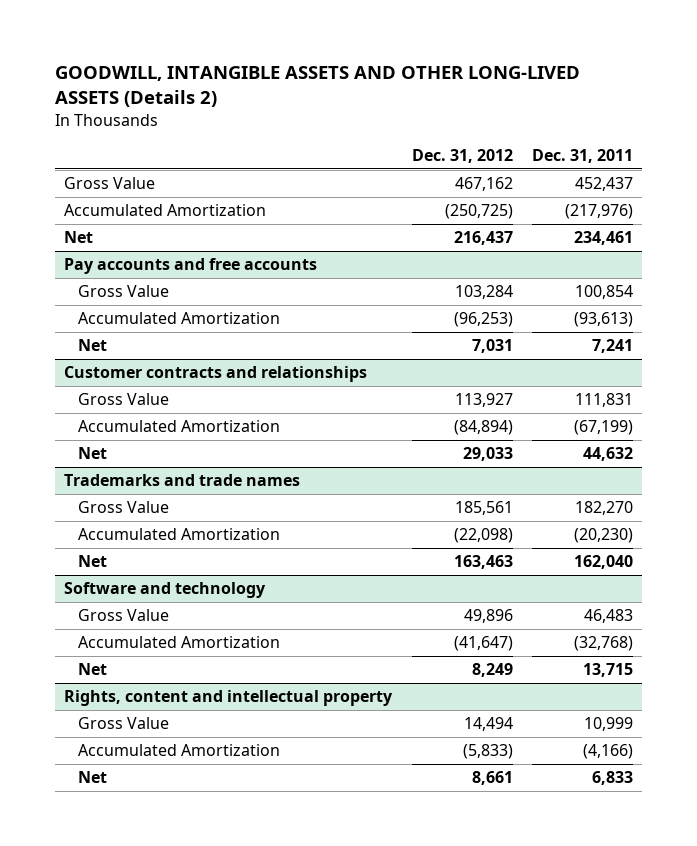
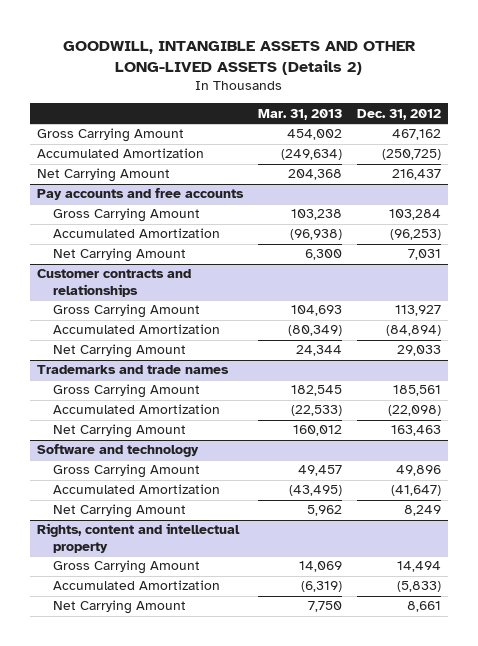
- | Dec. 31, 2012 | Dec. 31, 2011
+ | Mar. 31, 2013 | Dec. 31, 2012
- Gross Value | 467,162 | 452,437
+ Gross Carrying Amount | 454,002 | 467,162
- Net | 216,437 | 234,461
+ Net Carrying Amount | 204,368 | 216,437
@ Pay accounts and free accounts
- Gross Value | 103,284 | 100,854
+ Gross Carrying Amount | 103,238 | 103,284
- Net | 7,031 | 7,241
+ Net Carrying Amount | 6,300 | 7,031
@ Customer contracts and relationships
- Gross Value | 113,927 | 111,831
+ Gross Carrying Amount | 104,693 | 113,927
- Net | 29,033 | 44,632
+ Net Carrying Amount | 24,344 | 29,033
@ Trademarks and trade names
- Gross Value | 185,561 | 182,270
+ Gross Carrying Amount | 182,545 | 185,561
- Net | 163,463 | 162,040
+ Net Carrying Amount | 160,012 | 163,463
@ Software and technology
- Gross Value | 49,896 | 46,483
+ Gross Carrying Amount | 49,457 | 49,896
- Net | 8,249 | 13,715
+ Net Carrying Amount | 5,962 | 8,249
@ Rights, content and intellectual property
- Gross Value | 14,494 | 10,999
+ Gross Carrying Amount | 14,069 | 14,494
- Net | 8,661 | 6,833
+ Net Carrying Amount | 7,750 | 8,661

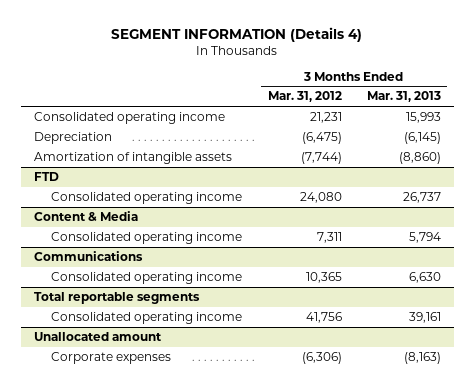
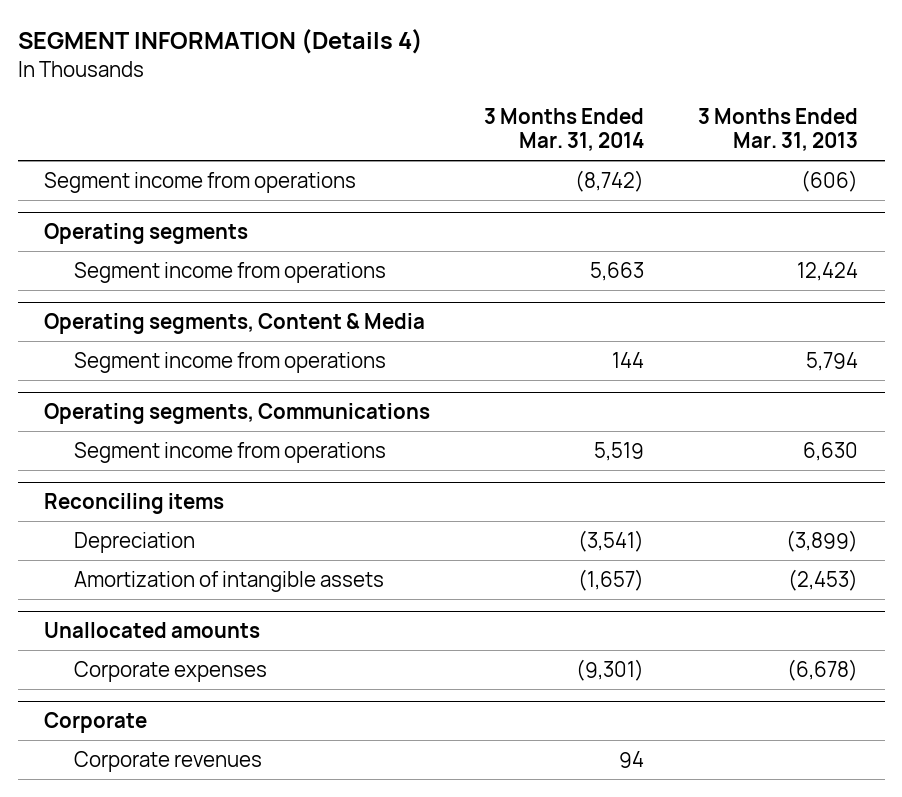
- | 3 Months Ended Mar. 31, 2012 | 3 Months Ended Mar. 31, 2013
+ | 3 Months Ended Mar. 31, 2014 | 3 Months Ended Mar. 31, 2013
- Consolidated operating income | 21,231 | 15,993
- Depreciation | (6,475) | (6,145)
- Amortization of intangible assets | (7,744) | (8,860)
- FTD
- Consolidated operating income | 24,080 | 26,737
- Content & Media
- Consolidated operating income | 7,311 | 5,794
- Communications
- Consolidated operating income | 10,365 | 6,630
- Total reportable segments
- Consolidated operating income | 41,756 | 39,161
- Unallocated amount
- Corporate expenses | (6,306) | (8,163)
+ Segment income from operations | (8,742) | (606)
+ Operating segments
+ Segment income from operations | 5,663 | 12,424
+ Operating segments, Content & Media
+ Segment income from operations | 144 | 5,794
+ Operating segments, Communications
+ Segment income from operations | 5,519 | 6,630
+ Reconciling items
+ Depreciation | (3,541) | (3,899)
+ Amortization of intangible assets | (1,657) | (2,453)
+ Unallocated amounts
+ Corporate expenses | (9,301) | (6,678)
+ Corporate
+ Corporate revenues | 94 |

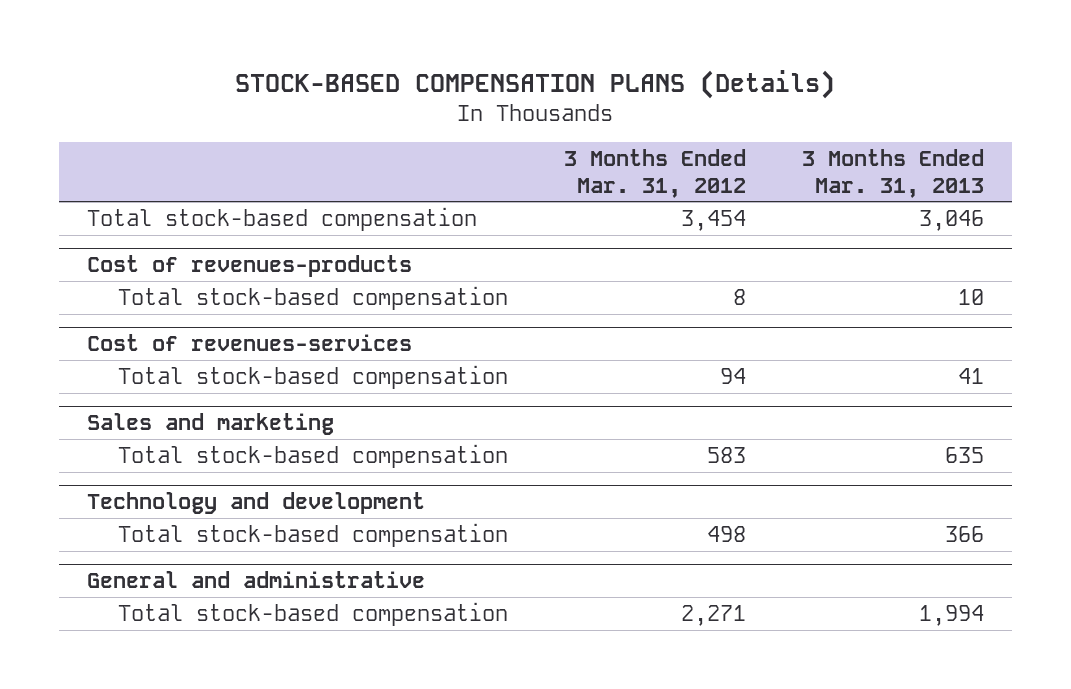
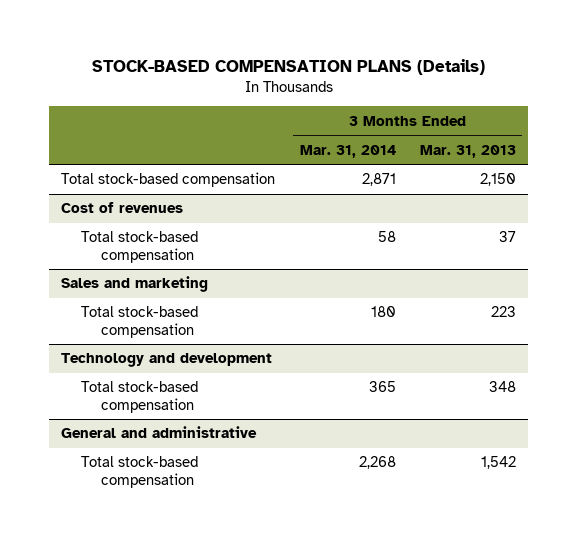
- | 3 Months Ended Mar. 31, 2012 | 3 Months Ended Mar. 31, 2013
+ | 3 Months Ended Mar. 31, 2014 | 3 Months Ended Mar. 31, 2013
- Total stock-based compensation | 3,454 | 3,046
- Cost of revenues-products
- Total stock-based compensation | 8 | 10
- Cost of revenues-services
- Total stock-based compensation | 94 | 41
+ Total stock-based compensation | 2,871 | 2,150
+ Cost of revenues
+ Total stock-based compensation | 58 | 37
@ Sales and marketing
- Total stock-based compensation | 583 | 635
+ Total stock-based compensation | 180 | 223
@ Technology and development
- Total stock-based compensation | 498 | 366
+ Total stock-based compensation | 365 | 348
@ General and administrative
- Total stock-based compensation | 2,271 | 1,994
+ Total stock-based compensation | 2,268 | 1,542

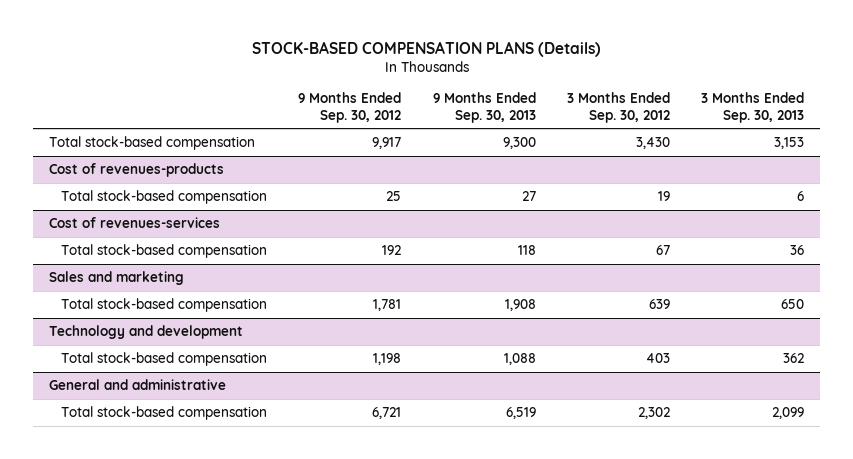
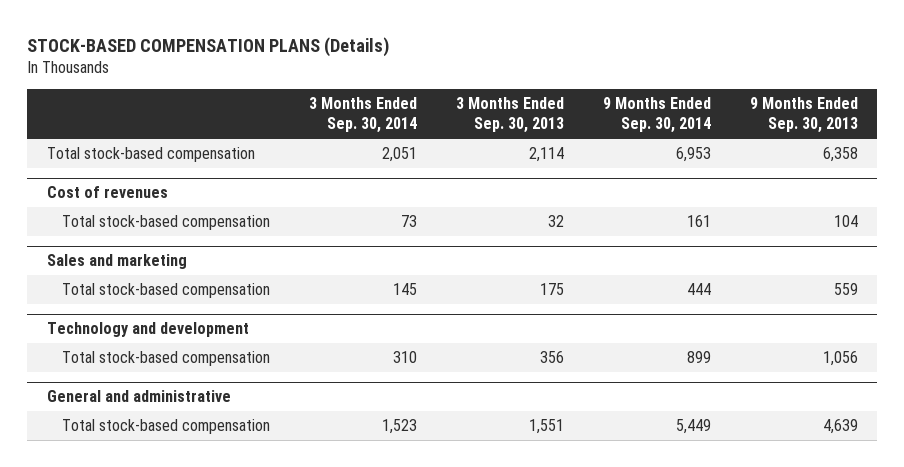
- | 9 Months Ended Sep. 30, 2012 | 9 Months Ended Sep. 30, 2013 | 3 Months Ended Sep. 30, 2012 | 3 Months Ended Sep. 30, 2013
+ | 3 Months Ended Sep. 30, 2014 | 3 Months Ended Sep. 30, 2013 | 9 Months Ended Sep. 30, 2014 | 9 Months Ended Sep. 30, 2013
- Total stock-based compensation | 9,917 | 9,300 | 3,430 | 3,153
- Cost of revenues-products
- Total stock-based compensation | 25 | 27 | 19 | 6
- Cost of revenues-services
- Total stock-based compensation | 192 | 118 | 67 | 36
+ Total stock-based compensation | 2,051 | 2,114 | 6,953 | 6,358
+ Cost of revenues
+ Total stock-based compensation | 73 | 32 | 161 | 104
@ Sales and marketing
- Total stock-based compensation | 1,781 | 1,908 | 639 | 650
+ Total stock-based compensation | 145 | 175 | 444 | 559
@ Technology and development
- Total stock-based compensation | 1,198 | 1,088 | 403 | 362
+ Total stock-based compensation | 310 | 356 | 899 | 1,056
@ General and administrative
- Total stock-based compensation | 6,721 | 6,519 | 2,302 | 2,099
+ Total stock-based compensation | 1,523 | 1,551 | 5,449 | 4,639

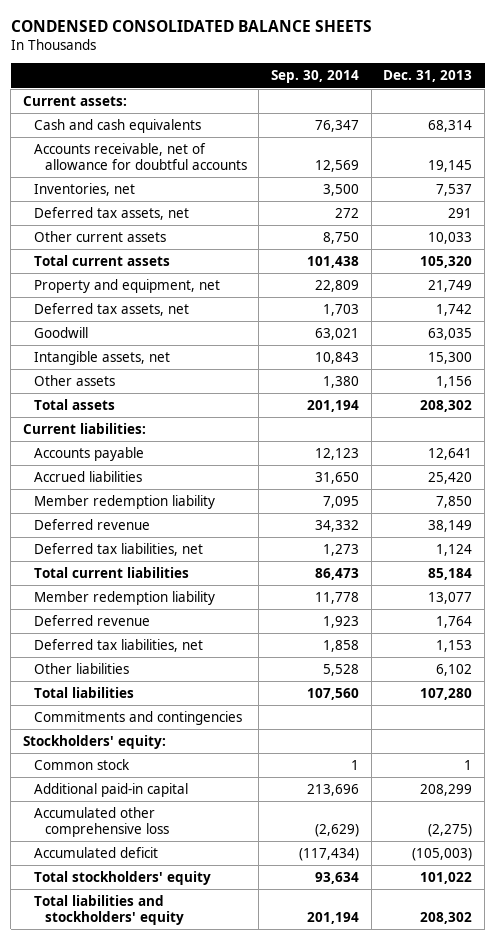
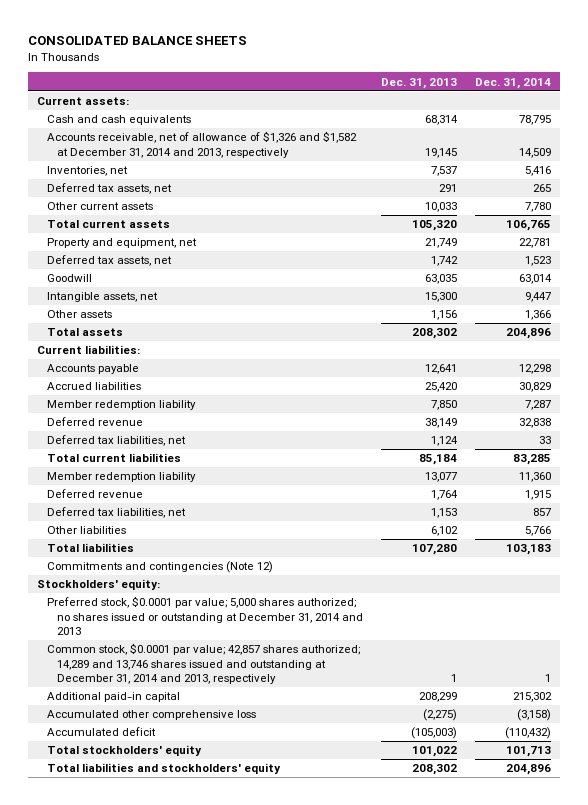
- CONDENSED CONSOLIDATED BALANCE SHEETS
+ CONSOLIDATED BALANCE SHEETS
- | Sep. 30, 2014 | Dec. 31, 2013
+ | Dec. 31, 2013 | Dec. 31, 2014
- Accounts receivable, net of allowance for doubtful accounts | 12,569 | 19,145
+ Accounts receivable, net of allowance of $1,326 and $1,582 at December 31, 2014 and 2013, respectively | 19,145 | 14,509
- Commitments and contingencies
+ Commitments and contingencies (Note 12)
- Common stock | 1 | 1
+ Preferred stock, $0.0001 par value; 5,000 shares authorized; no shares issued or outstanding at December 31, 2014 and 2013
+ Common stock, $0.0001 par value; 42,857 shares authorized; 14,289 and 13,746 shares issued and outstanding at December 31, 2014 and 2013, respectively | 1 | 1

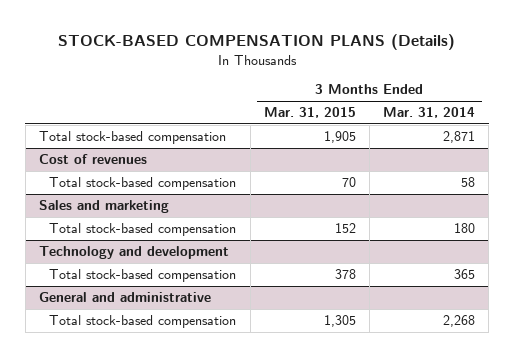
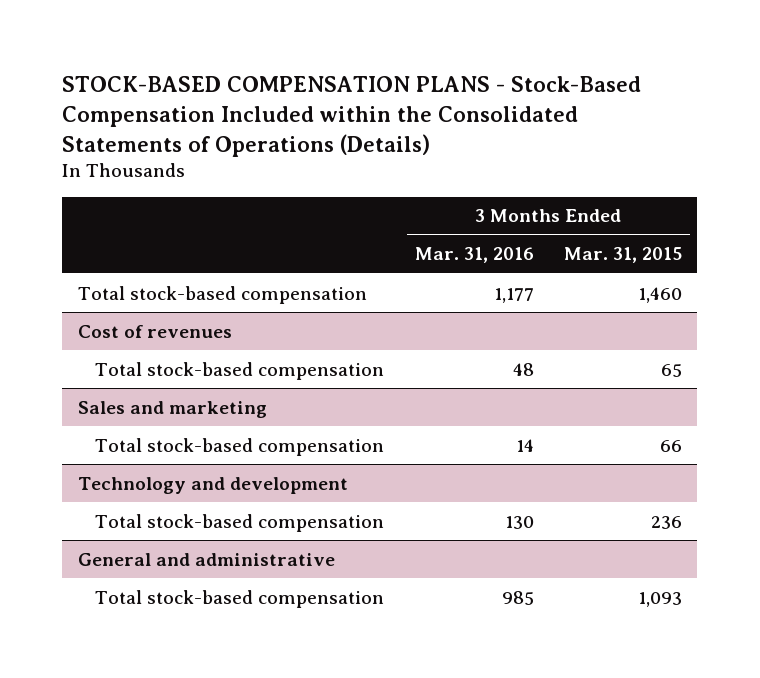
- STOCK-BASED COMPENSATION PLANS (Details)
+ STOCK-BASED COMPENSATION PLANS - Stock-Based Compensation Included within the Consolidated Statements of Operations (Details)
- | 3 Months Ended Mar. 31, 2015 | 3 Months Ended Mar. 31, 2014
+ | 3 Months Ended Mar. 31, 2016 | 3 Months Ended Mar. 31, 2015
- Total stock-based compensation | 1,905 | 2,871
+ Total stock-based compensation | 1,177 | 1,460
@ Cost of revenues
- Total stock-based compensation | 70 | 58
+ Total stock-based compensation | 48 | 65
@ Sales and marketing
- Total stock-based compensation | 152 | 180
+ Total stock-based compensation | 14 | 66
@ Technology and development
- Total stock-based compensation | 378 | 365
+ Total stock-based compensation | 130 | 236
@ General and administrative
- Total stock-based compensation | 1,305 | 2,268
+ Total stock-based compensation | 985 | 1,093

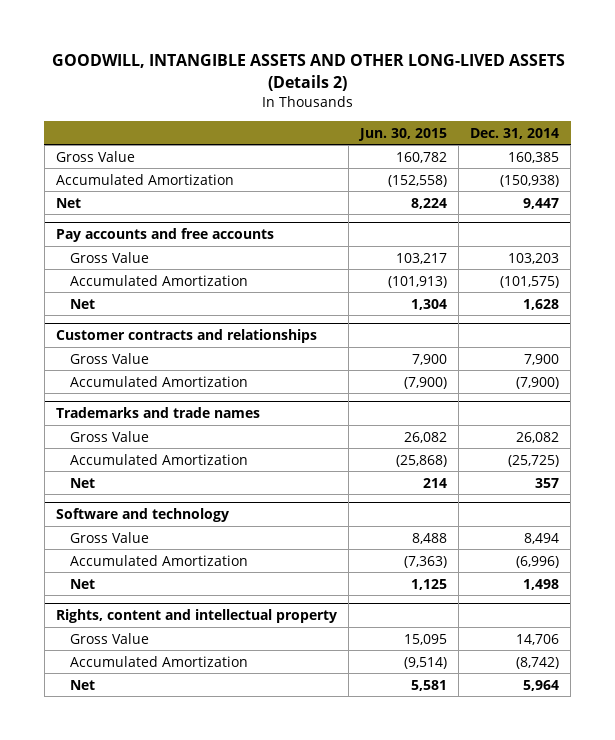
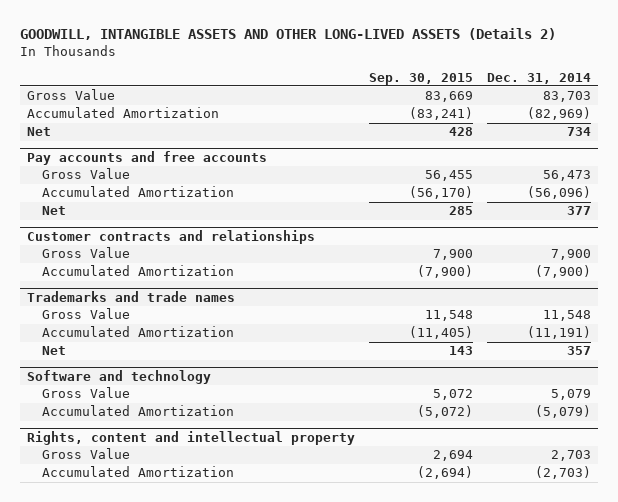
- | Jun. 30, 2015 | Dec. 31, 2014
+ | Sep. 30, 2015 | Dec. 31, 2014
- Gross Value | 160,782 | 160,385
- Accumulated Amortization | (152,558) | (150,938)
- Net | 8,224 | 9,447
+ Gross Value | 83,669 | 83,703
+ Accumulated Amortization | (83,241) | (82,969)
+ Net | 428 | 734
@ Pay accounts and free accounts
- Gross Value | 103,217 | 103,203
- Accumulated Amortization | (101,913) | (101,575)
- Net | 1,304 | 1,628
+ Gross Value | 56,455 | 56,473
+ Accumulated Amortization | (56,170) | (56,096)
+ Net | 285 | 377
@ Trademarks and trade names
- Gross Value | 26,082 | 26,082
- Accumulated Amortization | (25,868) | (25,725)
+ Gross Value | 11,548 | 11,548
+ Accumulated Amortization | (11,405) | (11,191)
@ Software and technology
- Gross Value | 8,488 | 8,494
- Accumulated Amortization | (7,363) | (6,996)
- Net | 1,125 | 1,498
+ Gross Value | 5,072 | 5,079
+ Accumulated Amortization | (5,072) | (5,079)
@ Rights, content and intellectual property
- Gross Value | 15,095 | 14,706
- Accumulated Amortization | (9,514) | (8,742)
- Net | 5,581 | 5,964
+ Gross Value | 2,694 | 2,703
+ Accumulated Amortization | (2,694) | (2,703)

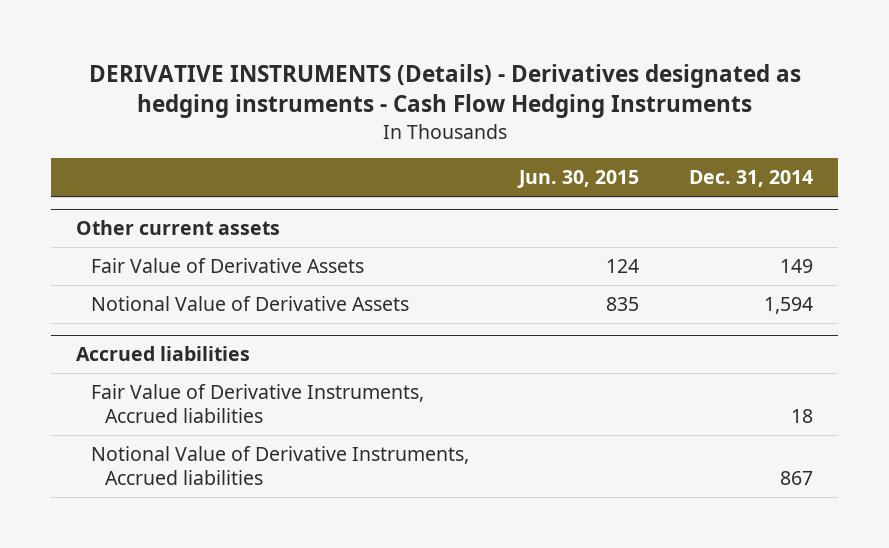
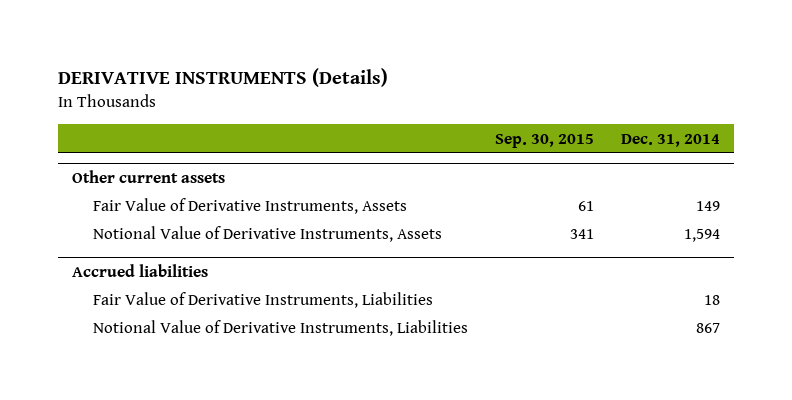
- DERIVATIVE INSTRUMENTS (Details) - Derivatives designated as hedging instruments - Cash Flow Hedging Instruments
+ DERIVATIVE INSTRUMENTS (Details)
- | Jun. 30, 2015 | Dec. 31, 2014
+ | Sep. 30, 2015 | Dec. 31, 2014
@ Other current assets
- Fair Value of Derivative Assets | 124 | 149
- Notional Value of Derivative Assets | 835 | 1,594
+ Fair Value of Derivative Instruments, Assets | 61 | 149
+ Notional Value of Derivative Instruments, Assets | 341 | 1,594
@ Accrued liabilities
- Fair Value of Derivative Instruments, Accrued liabilities | | 18
- Notional Value of Derivative Instruments, Accrued liabilities | | 867
+ Fair Value of Derivative Instruments, Liabilities | | 18
+ Notional Value of Derivative Instruments, Liabilities | | 867

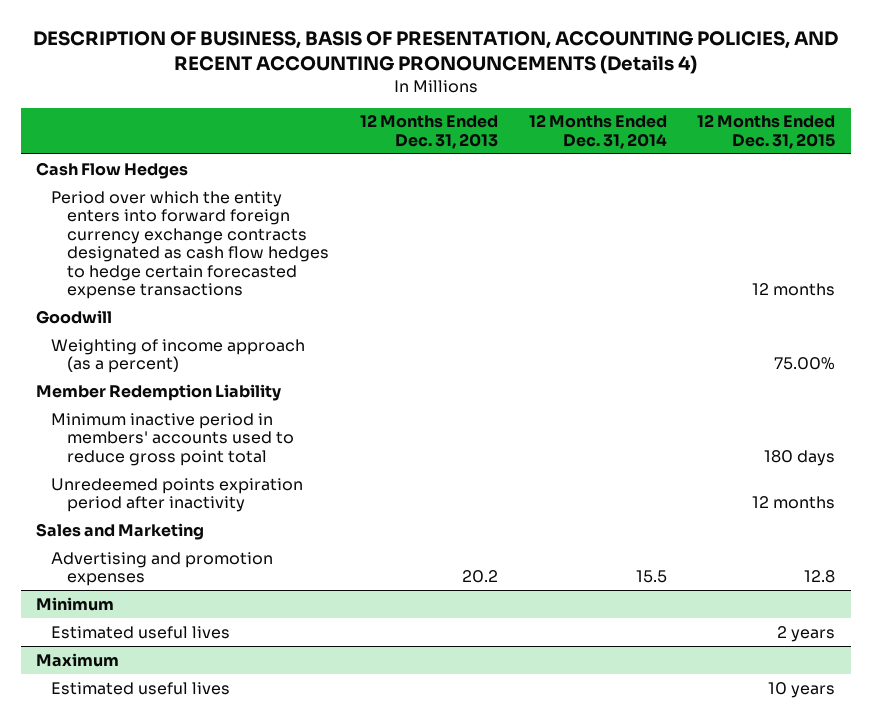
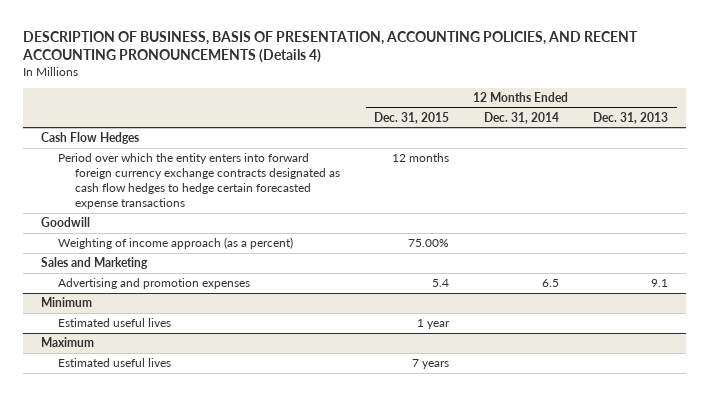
- | 12 Months Ended Dec. 31, 2013 | 12 Months Ended Dec. 31, 2014 | 12 Months Ended Dec. 31, 2015
+ | 12 Months Ended Dec. 31, 2015 | 12 Months Ended Dec. 31, 2014 | 12 Months Ended Dec. 31, 2013
- Member Redemption Liability
- Minimum inactive period in members' accounts used to reduce gross point total | | | 180 days
- Unredeemed points expiration period after inactivity | | | 12 months
- Advertising and promotion expenses | 20.2 | 15.5 | 12.8
+ Advertising and promotion expenses | 5.4 | 6.5 | 9.1
@ Minimum
- Estimated useful lives | | | 2 years
+ Estimated useful lives | 1 year | |
@ Maximum
- Estimated useful lives | | | 10 years
+ Estimated useful lives | 7 years | |

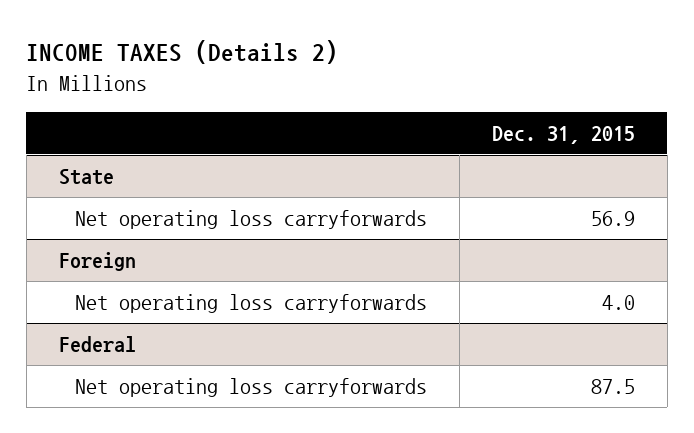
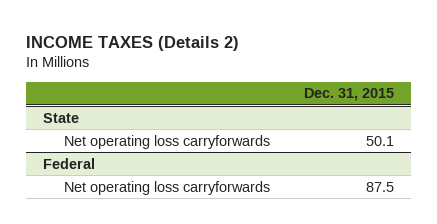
@ State
- Net operating loss carryforwards | 56.9
- Foreign
- Net operating loss carryforwards | 4.0
@ State
+ Net operating loss carryforwards | 50.1

